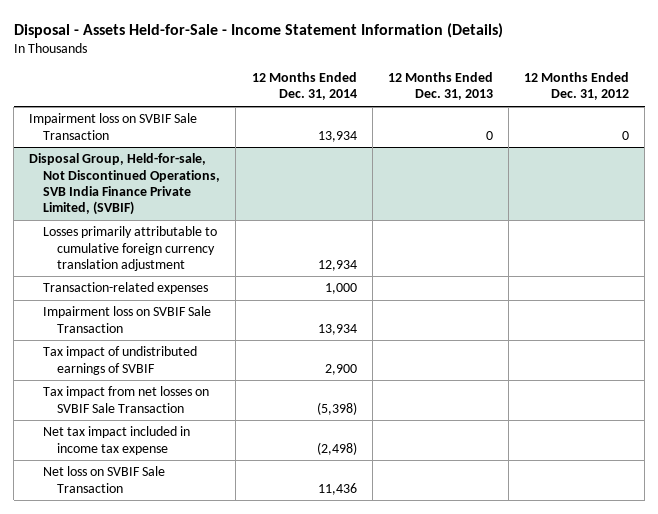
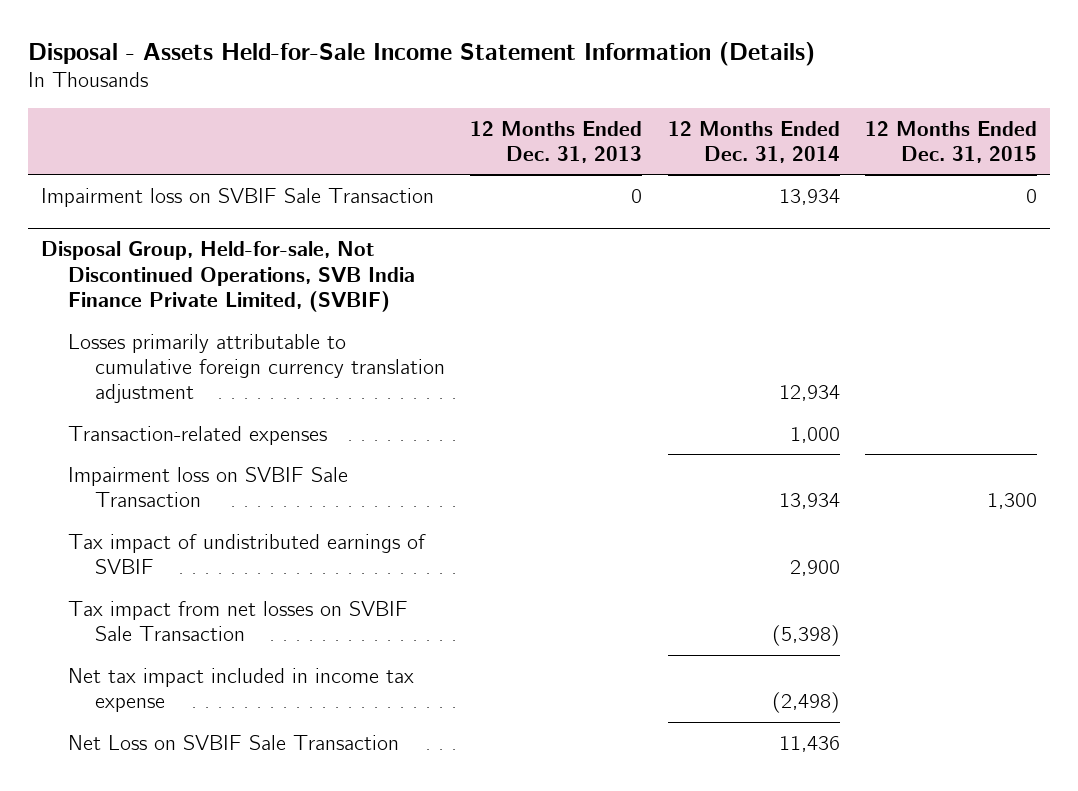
- Disposal - Assets Held-for-Sale - Income Statement Information (Details)
+ Disposal - Assets Held-for-Sale Income Statement Information (Details)
- | 12 Months Ended Dec. 31, 2014 | 12 Months Ended Dec. 31, 2013 | 12 Months Ended Dec. 31, 2012
+ | 12 Months Ended Dec. 31, 2013 | 12 Months Ended Dec. 31, 2014 | 12 Months Ended Dec. 31, 2015
@ Disposal Group, Held-for-sale, Not Discontinued Operations, SVB India Finance Private Limited, (SVBIF)
- Net loss on SVBIF Sale Transaction | 11,436 | |
+ Net Loss on SVBIF Sale Transaction | | 11,436 |

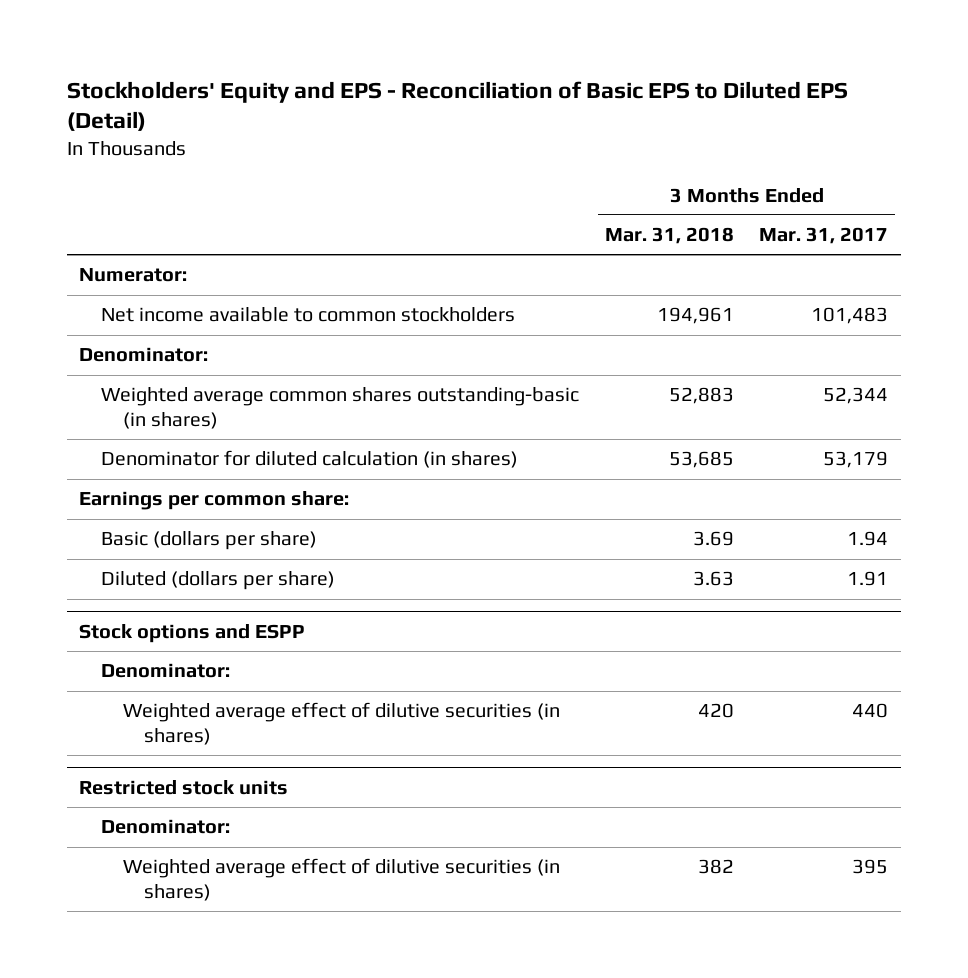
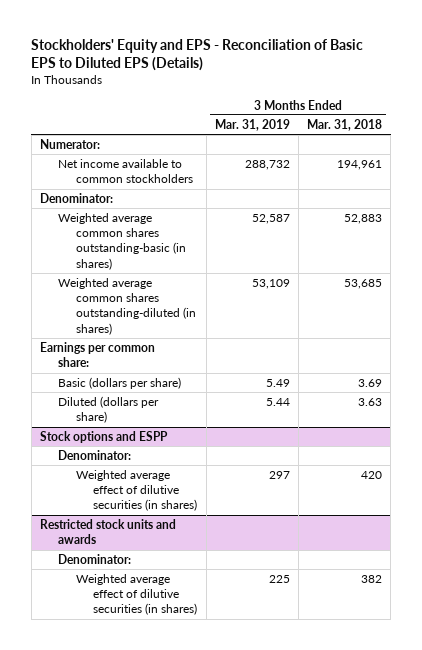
- Stockholders' Equity and EPS - Reconciliation of Basic EPS to Diluted EPS (Detail)
+ Stockholders' Equity and EPS - Reconciliation of Basic EPS to Diluted EPS (Details)
- | 3 Months Ended Mar. 31, 2018 | 3 Months Ended Mar. 31, 2017
+ | 3 Months Ended Mar. 31, 2019 | 3 Months Ended Mar. 31, 2018
- Denominator for diluted calculation (in shares) | 53,685 | 53,179
+ Weighted average common shares outstanding-diluted (in shares) | 53,109 | 53,685
- Restricted stock units
+ Restricted stock units and awards

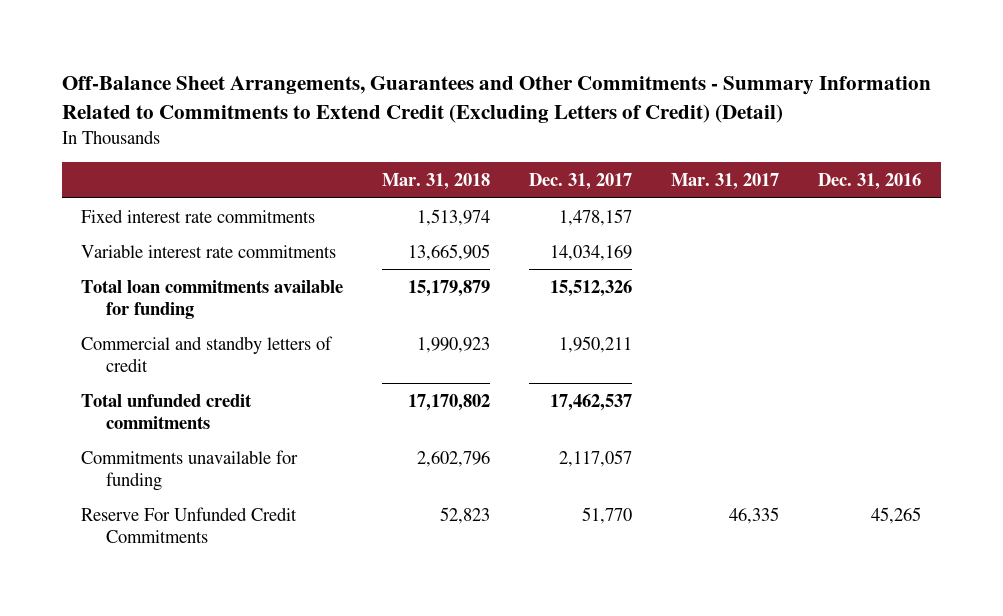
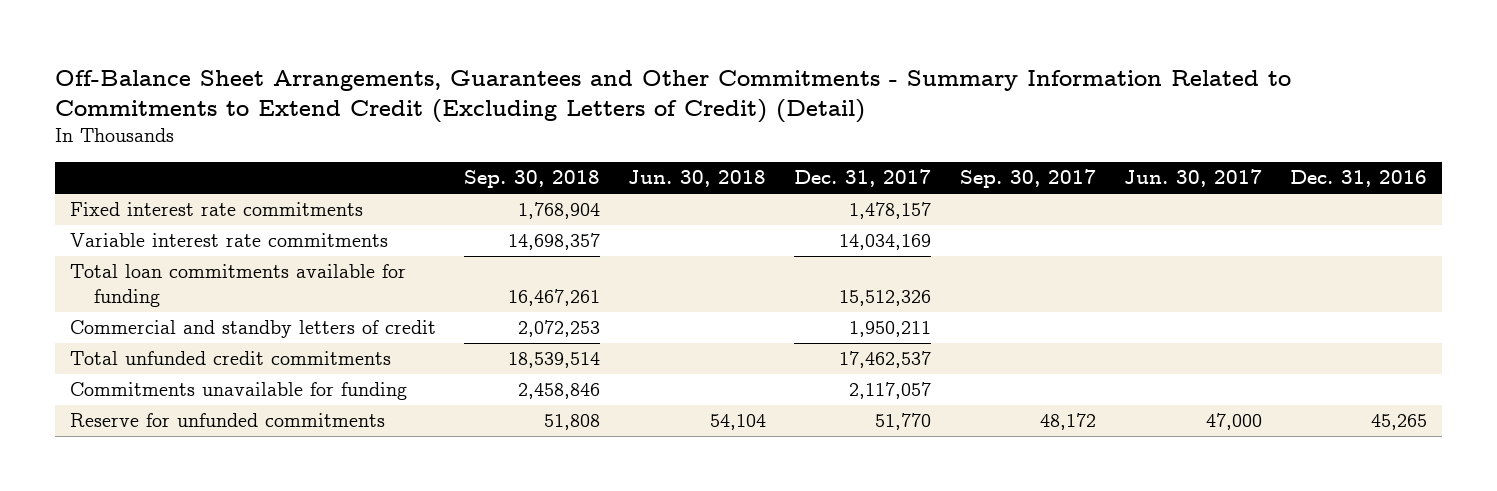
- | Mar. 31, 2018 | Dec. 31, 2017 | Mar. 31, 2017 | Dec. 31, 2016
+ | Sep. 30, 2018 | Jun. 30, 2018 | Dec. 31, 2017 | Sep. 30, 2017 | Jun. 30, 2017 | Dec. 31, 2016
- Reserve For Unfunded Credit Commitments | 52,823 | 51,770 | 46,335 | 45,265
+ Reserve for unfunded commitments | 51,808 | 54,104 | 51,770 | 48,172 | 47,000 | 45,265

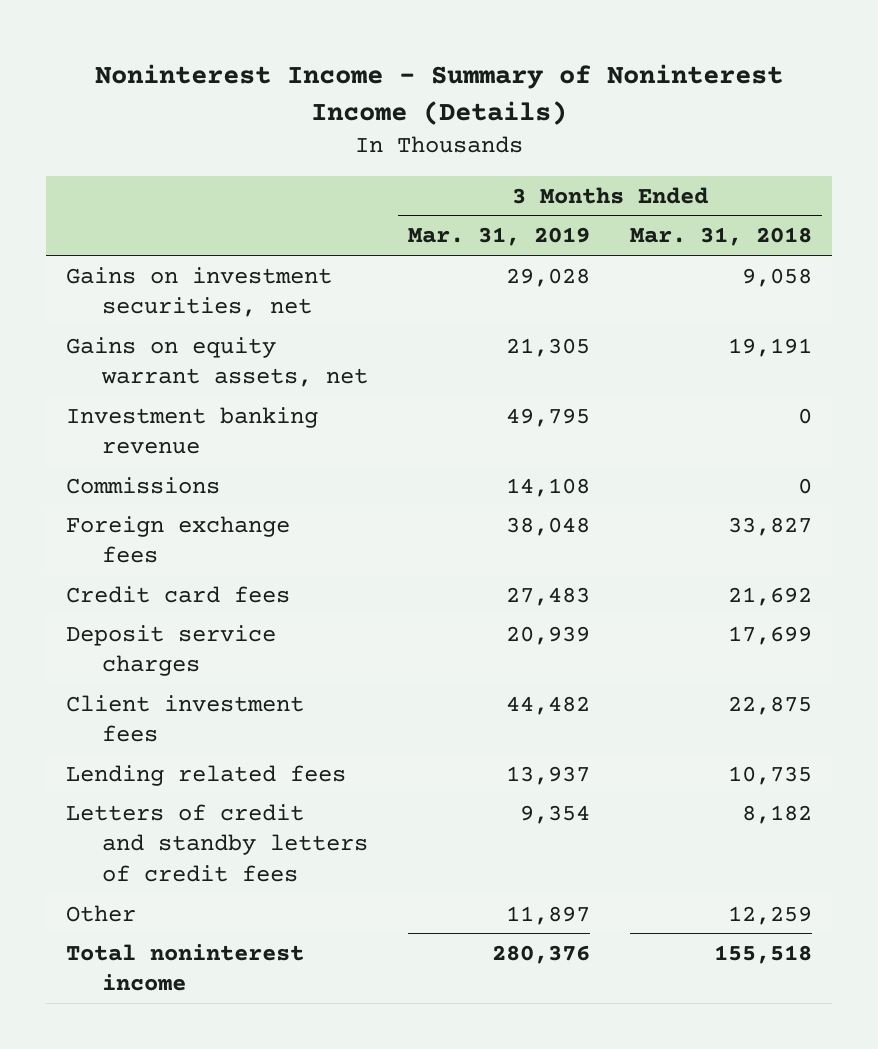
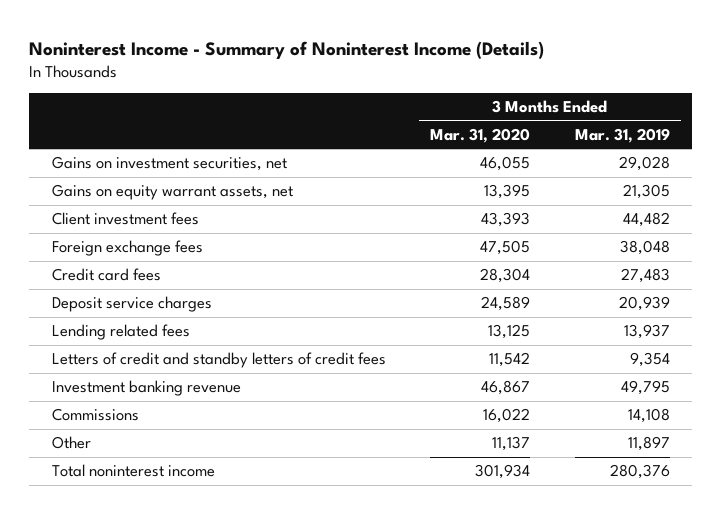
- | 3 Months Ended Mar. 31, 2019 | 3 Months Ended Mar. 31, 2018
+ | 3 Months Ended Mar. 31, 2020 | 3 Months Ended Mar. 31, 2019
moved up: Client investment fees | 43,393 | 44,482
moved down: Investment banking revenue | 46,867 | 49,795
moved down: Commissions | 16,022 | 14,108

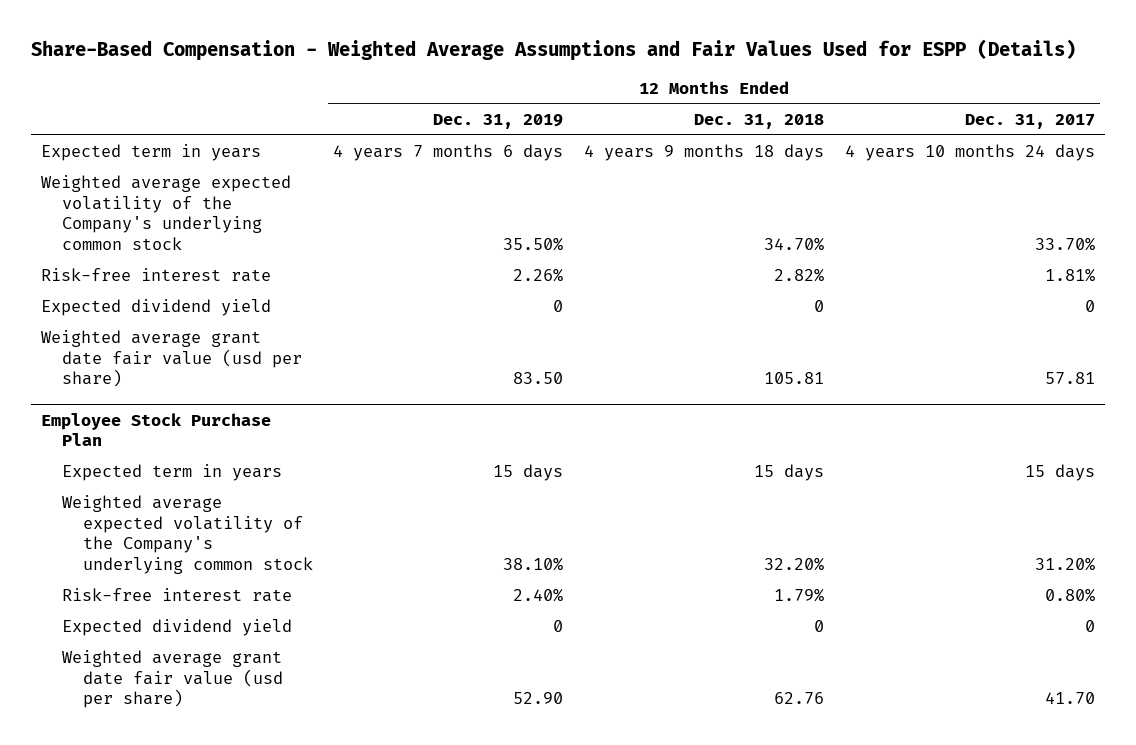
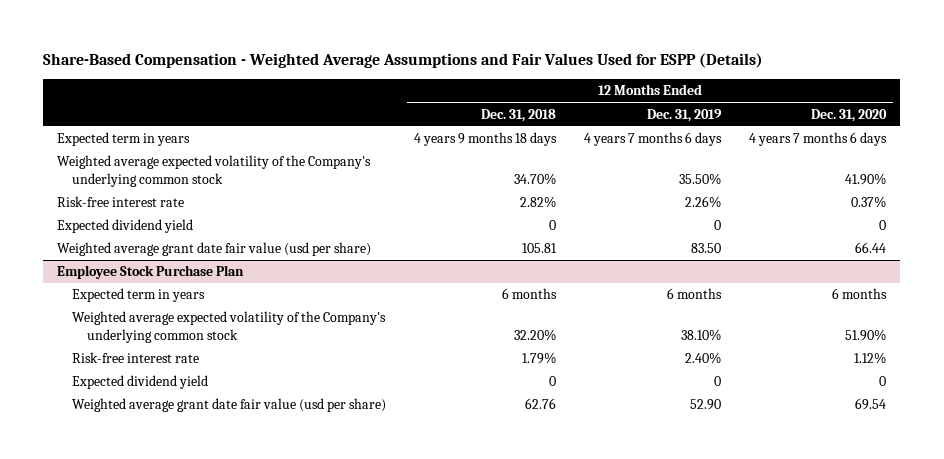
- | 12 Months Ended Dec. 31, 2019 | 12 Months Ended Dec. 31, 2018 | 12 Months Ended Dec. 31, 2017
+ | 12 Months Ended Dec. 31, 2018 | 12 Months Ended Dec. 31, 2019 | 12 Months Ended Dec. 31, 2020
@ Employee Stock Purchase Plan
- Expected term in years | 15 days | 15 days | 15 days
+ Expected term in years | 6 months | 6 months | 6 months

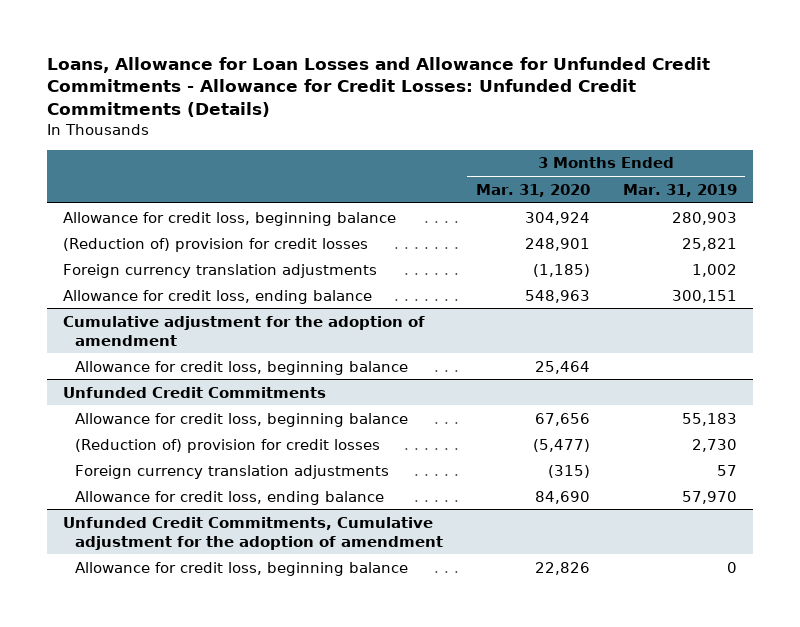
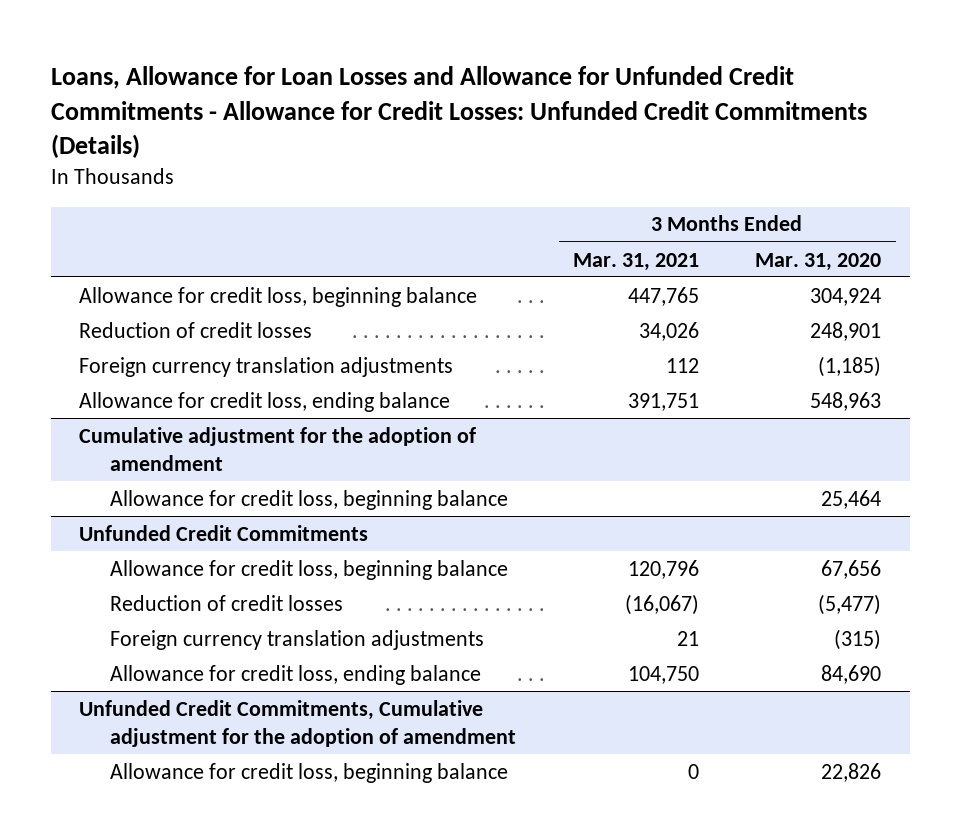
- | 3 Months Ended Mar. 31, 2020 | 3 Months Ended Mar. 31, 2019
+ | 3 Months Ended Mar. 31, 2021 | 3 Months Ended Mar. 31, 2020
- (Reduction of) provision for credit losses | 248,901 | 25,821
+ Reduction of credit losses | 34,026 | 248,901
@ Unfunded Credit Commitments
- (Reduction of) provision for credit losses | (5,477) | 2,730
+ Reduction of credit losses | (16,067) | (5,477)

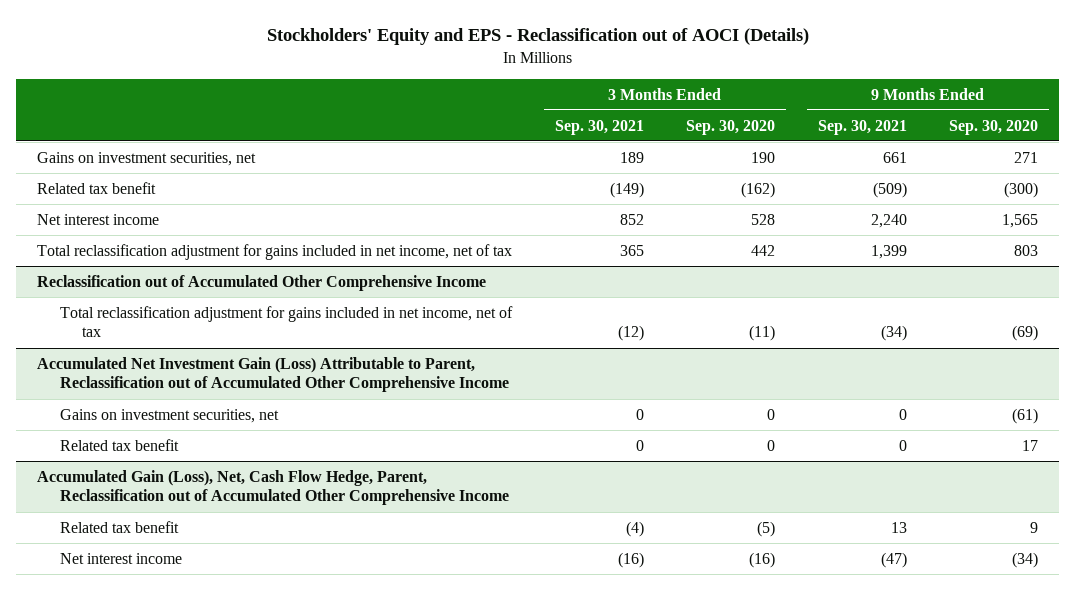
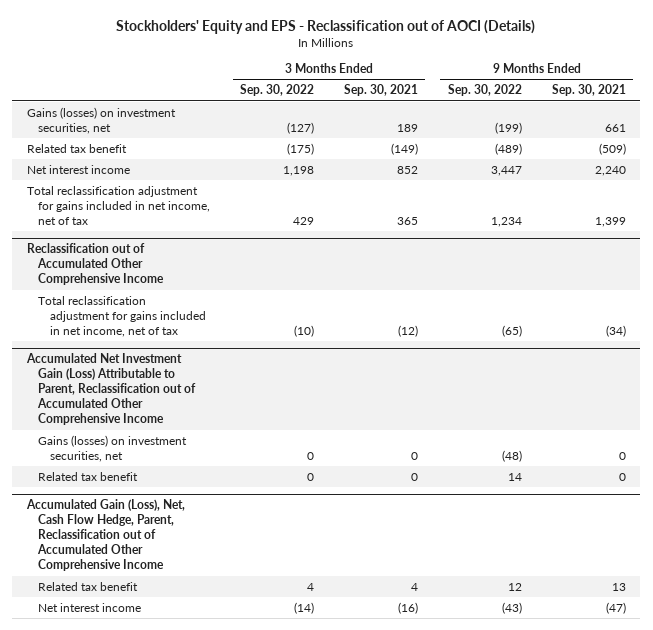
- | 3 Months Ended Sep. 30, 2021 | 3 Months Ended Sep. 30, 2020 | 9 Months Ended Sep. 30, 2021 | 9 Months Ended Sep. 30, 2020
+ | 3 Months Ended Sep. 30, 2022 | 3 Months Ended Sep. 30, 2021 | 9 Months Ended Sep. 30, 2022 | 9 Months Ended Sep. 30, 2021
- Gains on investment securities, net | 189 | 190 | 661 | 271
+ Gains (losses) on investment securities, net | (127) | 189 | (199) | 661
@ Accumulated Net Investment Gain (Loss) Attributable to Parent, Reclassification out of Accumulated Other Comprehensive Income
- Gains on investment securities, net | 0 | 0 | 0 | (61)
+ Gains (losses) on investment securities, net | 0 | 0 | (48) | 0
@ Accumulated Gain (Loss), Net, Cash Flow Hedge, Parent, Reclassification out of Accumulated Other Comprehensive Income
- Related tax benefit | (4) | (5) | 13 | 9
+ Related tax benefit | 4 | 4 | 12 | 13

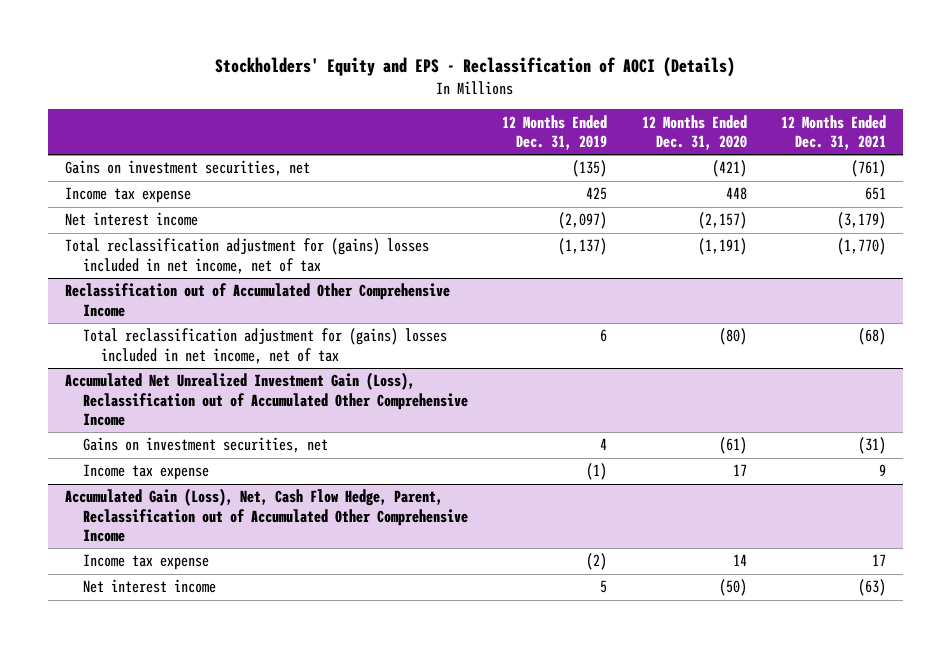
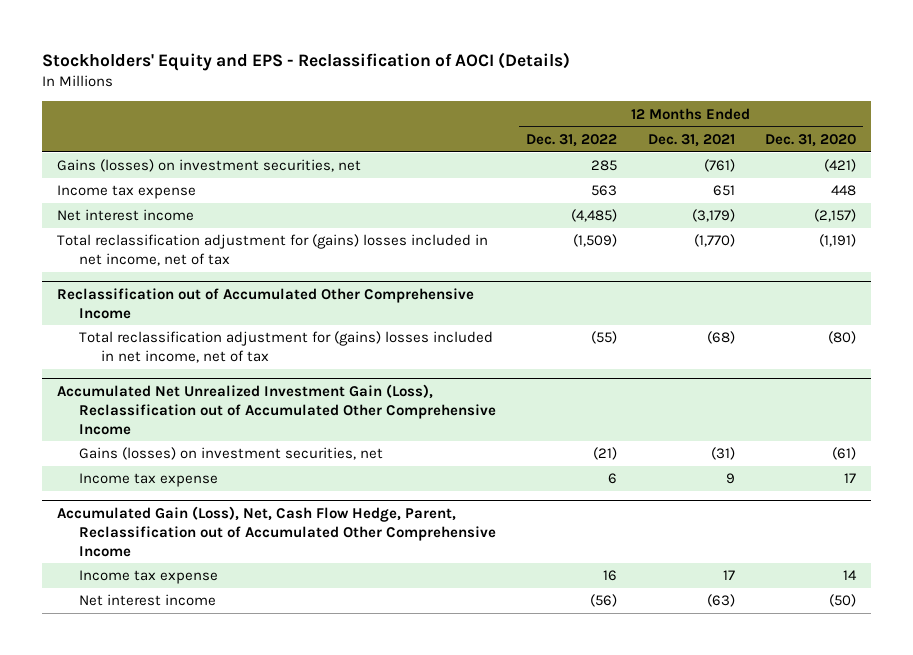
- | 12 Months Ended Dec. 31, 2019 | 12 Months Ended Dec. 31, 2020 | 12 Months Ended Dec. 31, 2021
+ | 12 Months Ended Dec. 31, 2022 | 12 Months Ended Dec. 31, 2021 | 12 Months Ended Dec. 31, 2020
- Gains on investment securities, net | (135) | (421) | (761)
+ Gains (losses) on investment securities, net | 285 | (761) | (421)
@ Accumulated Net Unrealized Investment Gain (Loss), Reclassification out of Accumulated Other Comprehensive Income
- Gains on investment securities, net | 4 | (61) | (31)
+ Gains (losses) on investment securities, net | (21) | (31) | (61)

